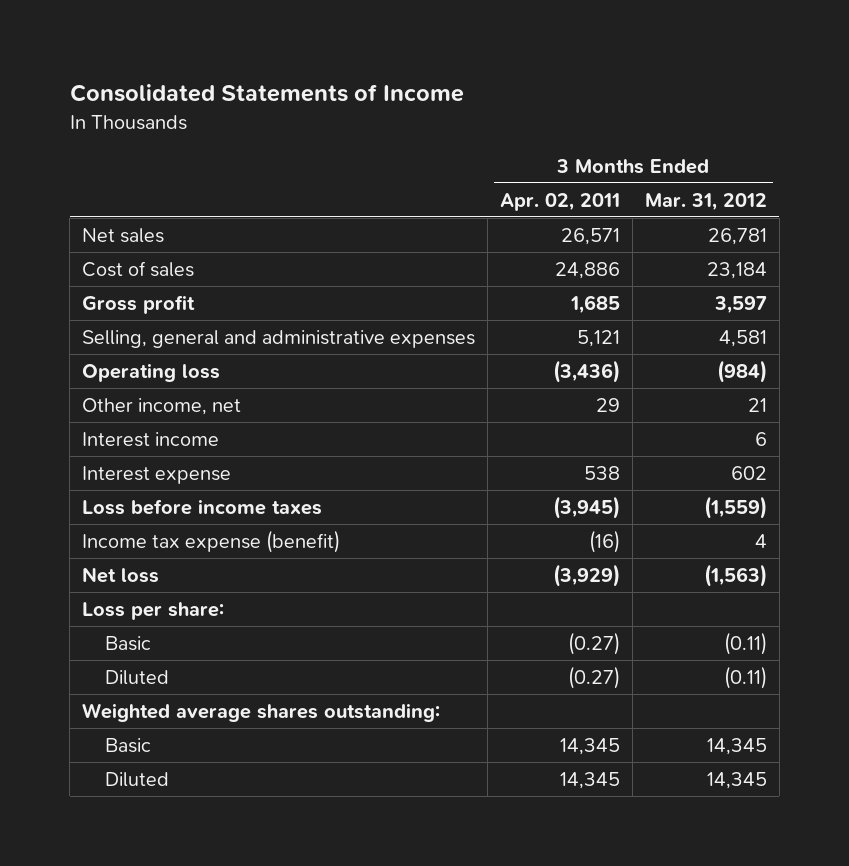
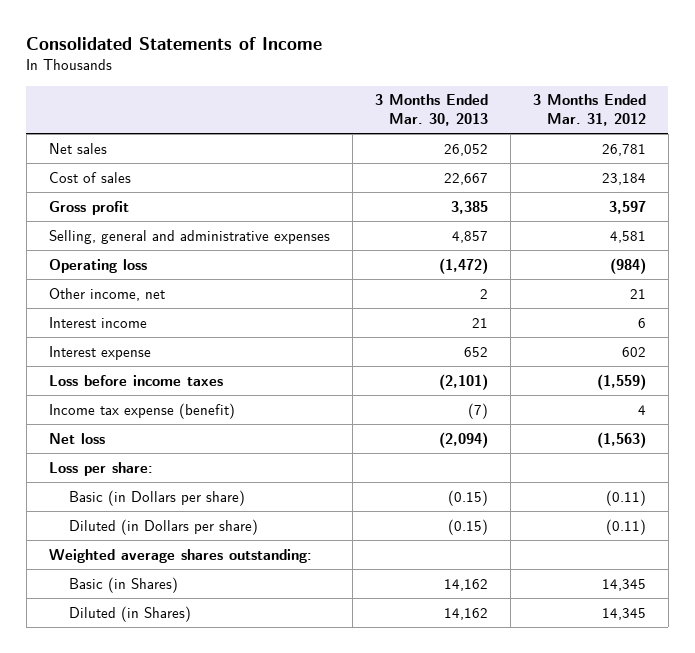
- | 3 Months Ended Apr. 02, 2011 | 3 Months Ended Mar. 31, 2012
+ | 3 Months Ended Mar. 30, 2013 | 3 Months Ended Mar. 31, 2012
- Basic | (0.27) | (0.11)
- Diluted | (0.27) | (0.11)
+ Basic (in Dollars per share) | (0.15) | (0.11)
+ Diluted (in Dollars per share) | (0.15) | (0.11)
- Basic | 14,345 | 14,345
- Diluted | 14,345 | 14,345
+ Basic (in Shares) | 14,162 | 14,345
+ Diluted (in Shares) | 14,162 | 14,345

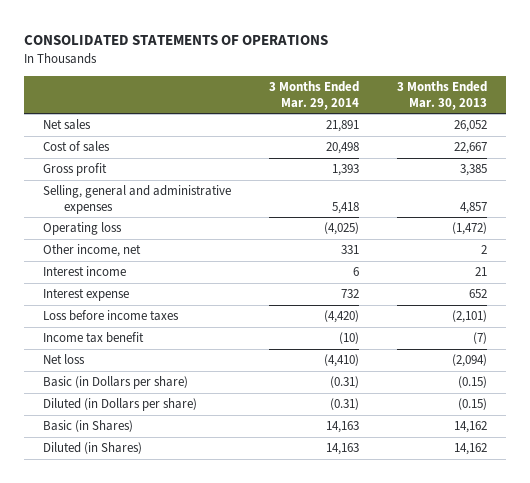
- Consolidated Statements of Income
+ CONSOLIDATED STATEMENTS OF OPERATIONS
- | 3 Months Ended Mar. 30, 2013 | 3 Months Ended Mar. 31, 2012
+ | 3 Months Ended Mar. 29, 2014 | 3 Months Ended Mar. 30, 2013
- Income tax expense (benefit) | (7) | 4
+ Income tax benefit | (10) | (7)
- Loss per share:
- Weighted average shares outstanding:

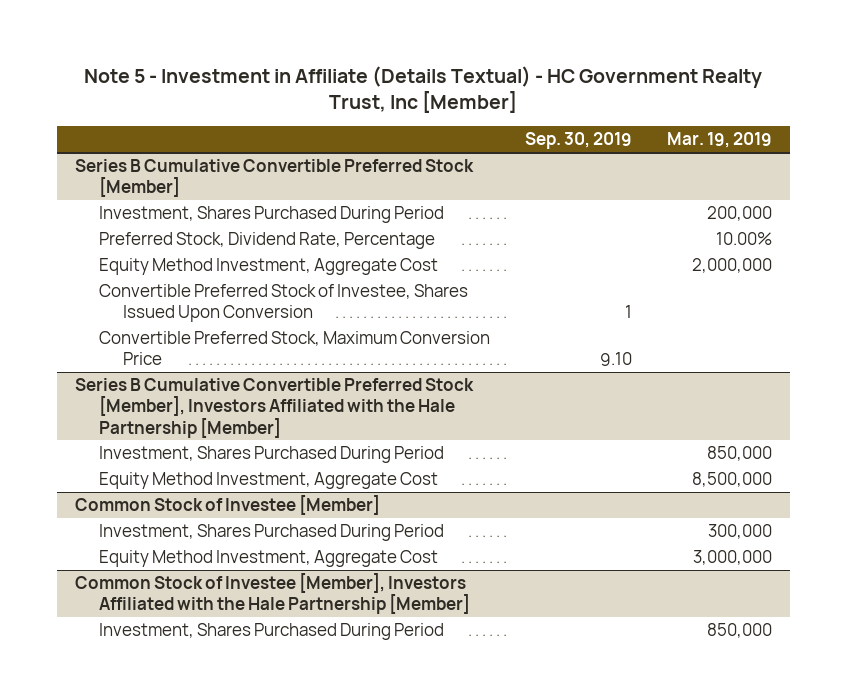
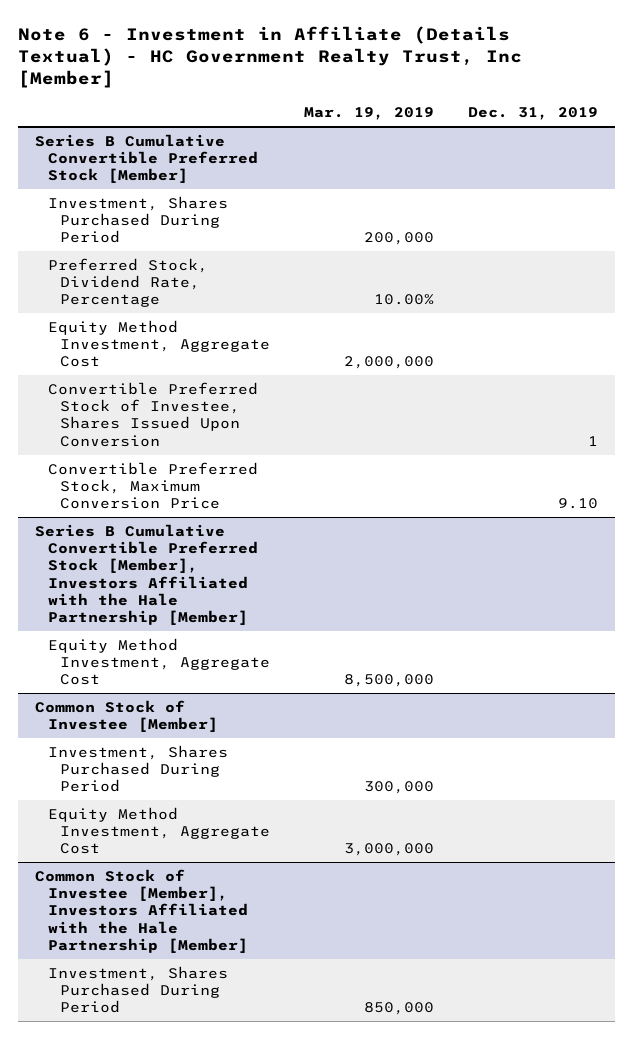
- Note 5 - Investment in Affiliate (Details Textual) - HC Government Realty Trust, Inc [Member]
+ Note 6 - Investment in Affiliate (Details Textual) - HC Government Realty Trust, Inc [Member]
- | Sep. 30, 2019 | Mar. 19, 2019
+ | Mar. 19, 2019 | Dec. 31, 2019
@ Series B Cumulative Convertible Preferred Stock [Member], Investors Affiliated with the Hale Partnership [Member]
- Investment, Shares Purchased During Period | | 850,000

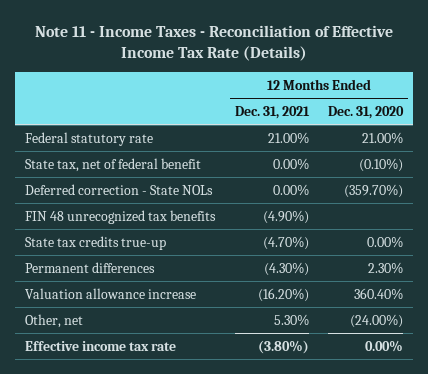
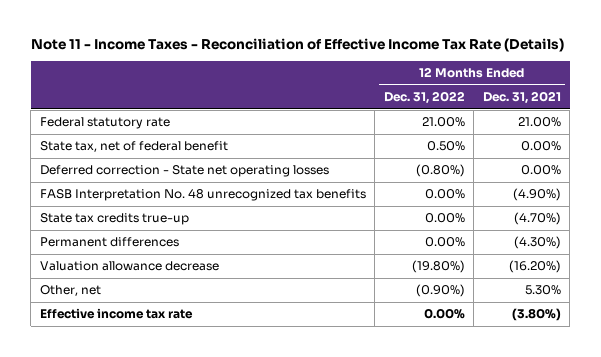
- | 12 Months Ended Dec. 31, 2021 | 12 Months Ended Dec. 31, 2020
+ | 12 Months Ended Dec. 31, 2022 | 12 Months Ended Dec. 31, 2021
- Deferred correction - State NOLs | 0.00% | (359.70%)
- FIN 48 unrecognized tax benefits | (4.90%) |
+ Deferred correction - State net operating losses | (0.80%) | 0.00%
+ FASB Interpretation No. 48 unrecognized tax benefits | 0.00% | (4.90%)
- Valuation allowance increase | (16.20%) | 360.40%
+ Valuation allowance decrease | (19.80%) | (16.20%)

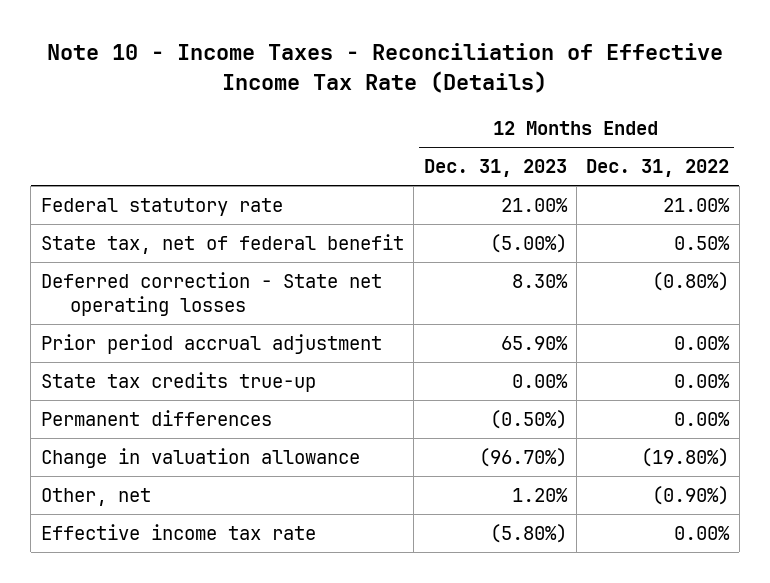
- Note 11 - Income Taxes - Reconciliation of Effective Income Tax Rate (Details)
+ Note 10 - Income Taxes - Reconciliation of Effective Income Tax Rate (Details)
- | 12 Months Ended Dec. 31, 2022 | 12 Months Ended Dec. 31, 2021
+ | 12 Months Ended Dec. 31, 2023 | 12 Months Ended Dec. 31, 2022
- FASB Interpretation No. 48 unrecognized tax benefits | 0.00% | (4.90%)
+ Prior period accrual adjustment | 65.90% | 0.00%
- Valuation allowance decrease | (19.80%) | (16.20%)
+ Change in valuation allowance | (96.70%) | (19.80%)

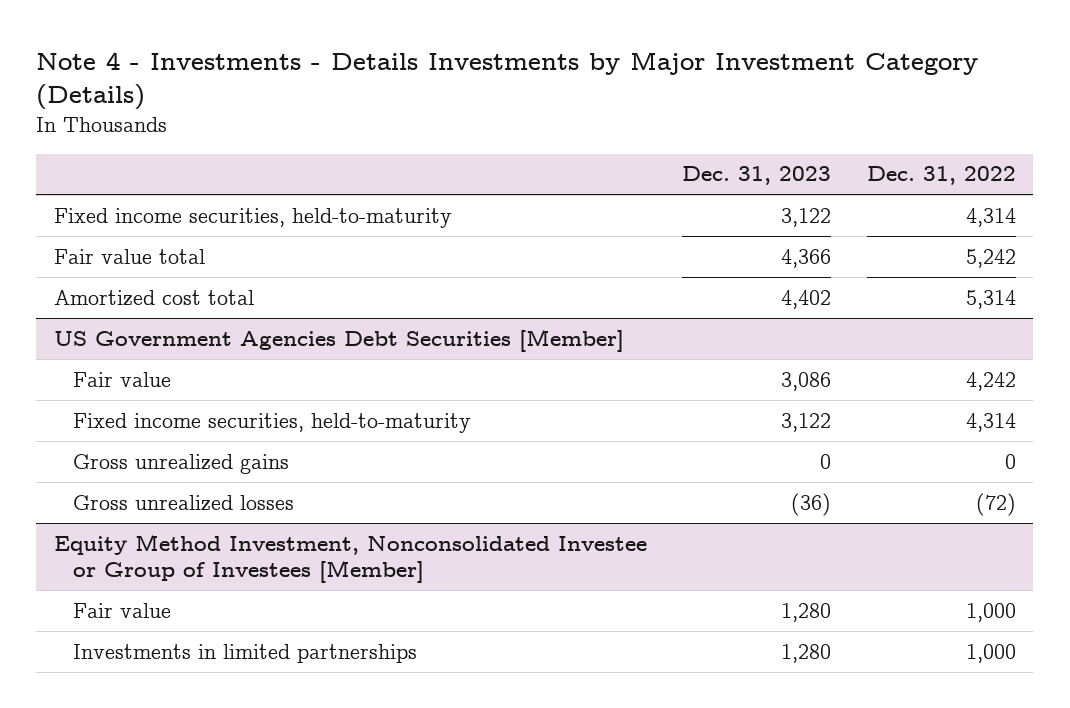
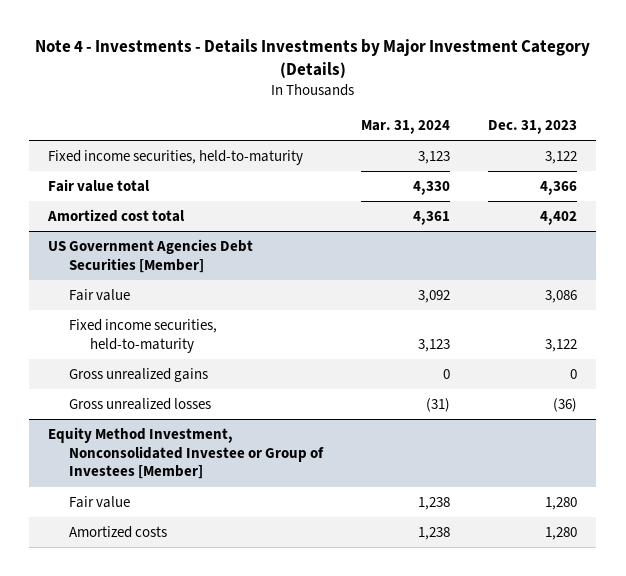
- | Dec. 31, 2023 | Dec. 31, 2022
+ | Mar. 31, 2024 | Dec. 31, 2023
@ Equity Method Investment, Nonconsolidated Investee or Group of Investees [Member]
- Investments in limited partnerships | 1,280 | 1,000
+ Amortized costs | 1,238 | 1,280

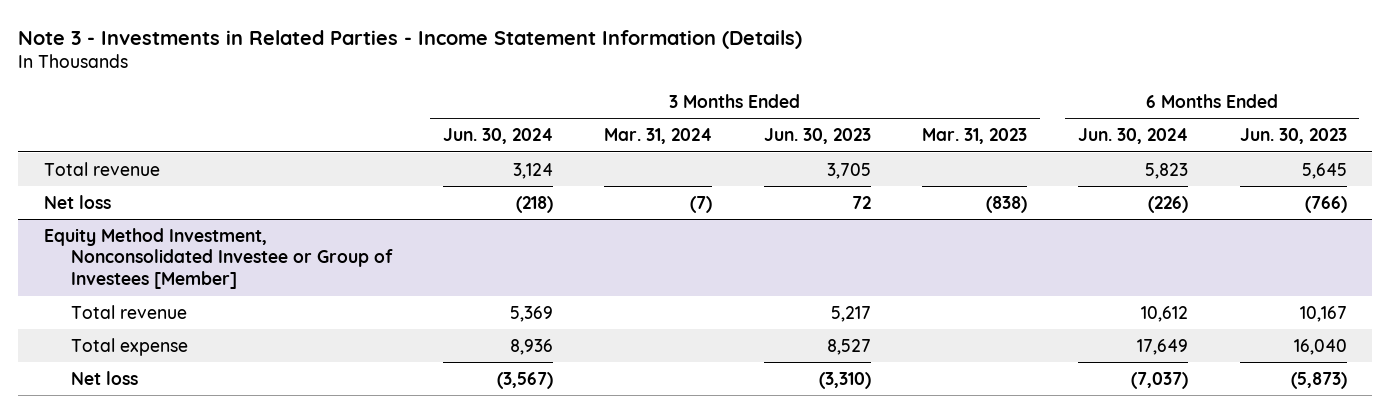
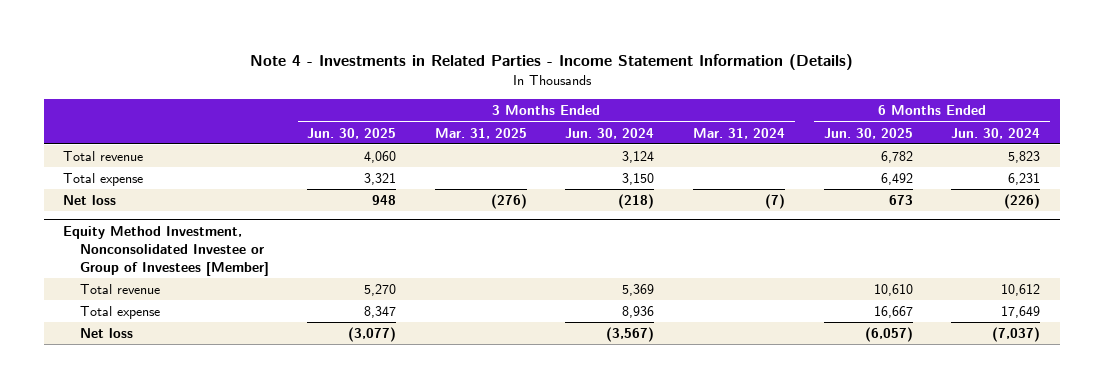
- Note 3 - Investments in Related Parties - Income Statement Information (Details)
+ Note 4 - Investments in Related Parties - Income Statement Information (Details)
- | 3 Months Ended Jun. 30, 2024 | 3 Months Ended Mar. 31, 2024 | 3 Months Ended Jun. 30, 2023 | 3 Months Ended Mar. 31, 2023 | 6 Months Ended Jun. 30, 2024 | 6 Months Ended Jun. 30, 2023
+ | 3 Months Ended Jun. 30, 2025 | 3 Months Ended Mar. 31, 2025 | 3 Months Ended Jun. 30, 2024 | 3 Months Ended Mar. 31, 2024 | 6 Months Ended Jun. 30, 2025 | 6 Months Ended Jun. 30, 2024
+ Total expense | 3,321 | | 3,150 | | 6,492 | 6,231

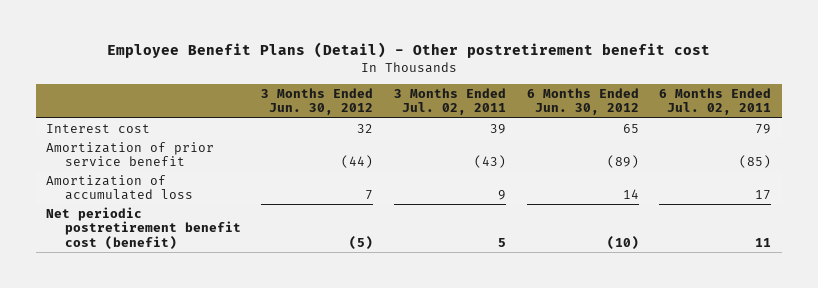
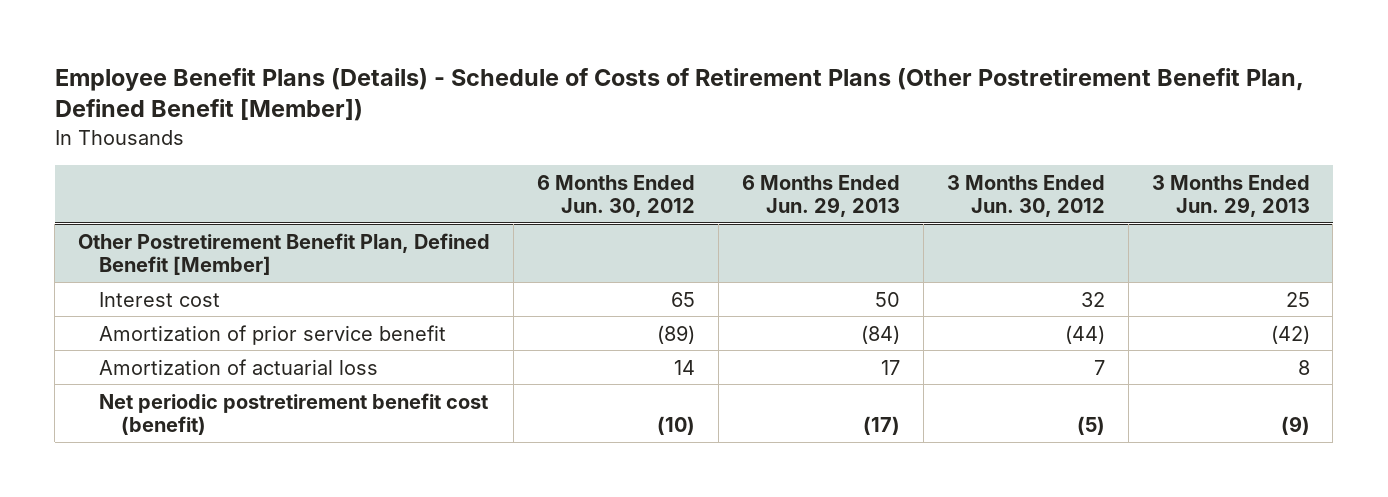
- Employee Benefit Plans (Detail) - Other postretirement benefit cost
+ Employee Benefit Plans (Details) - Schedule of Costs of Retirement Plans (Other Postretirement Benefit Plan, Defined Benefit [Member])
- | 3 Months Ended Jun. 30, 2012 | 3 Months Ended Jul. 02, 2011 | 6 Months Ended Jun. 30, 2012 | 6 Months Ended Jul. 02, 2011
+ | 6 Months Ended Jun. 30, 2012 | 6 Months Ended Jun. 29, 2013 | 3 Months Ended Jun. 30, 2012 | 3 Months Ended Jun. 29, 2013
+ Other Postretirement Benefit Plan, Defined Benefit [Member]
- Amortization of accumulated loss | 7 | 9 | 14 | 17
+ Amortization of actuarial loss | 14 | 17 | 7 | 8

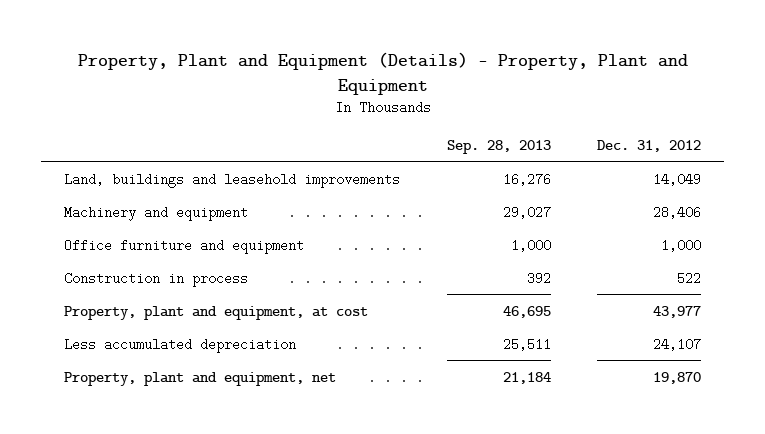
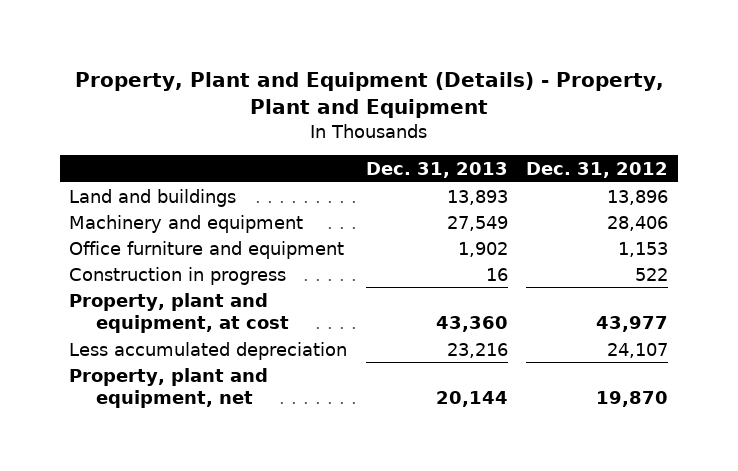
- | Sep. 28, 2013 | Dec. 31, 2012
+ | Dec. 31, 2013 | Dec. 31, 2012
- Land, buildings and leasehold improvements | 16,276 | 14,049
+ Land and buildings | 13,893 | 13,896
- Office furniture and equipment | 1,000 | 1,000
- Construction in process | 392 | 522
+ Office furniture and equipment | 1,902 | 1,153
+ Construction in progress | 16 | 522

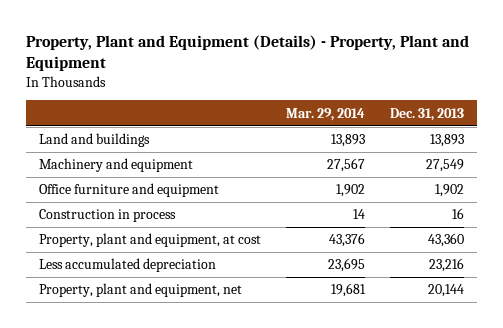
- | Dec. 31, 2013 | Dec. 31, 2012
+ | Mar. 29, 2014 | Dec. 31, 2013
- Construction in progress | 16 | 522
+ Construction in process | 14 | 16

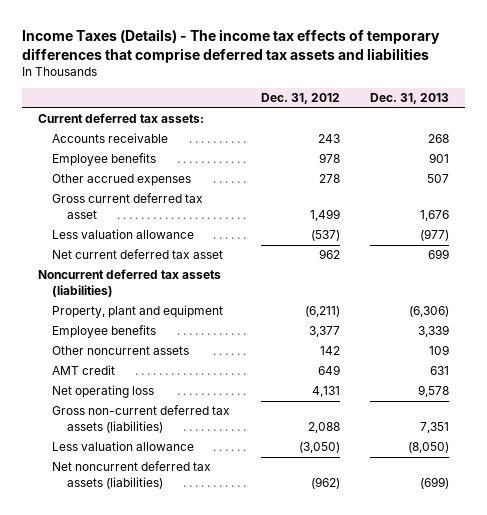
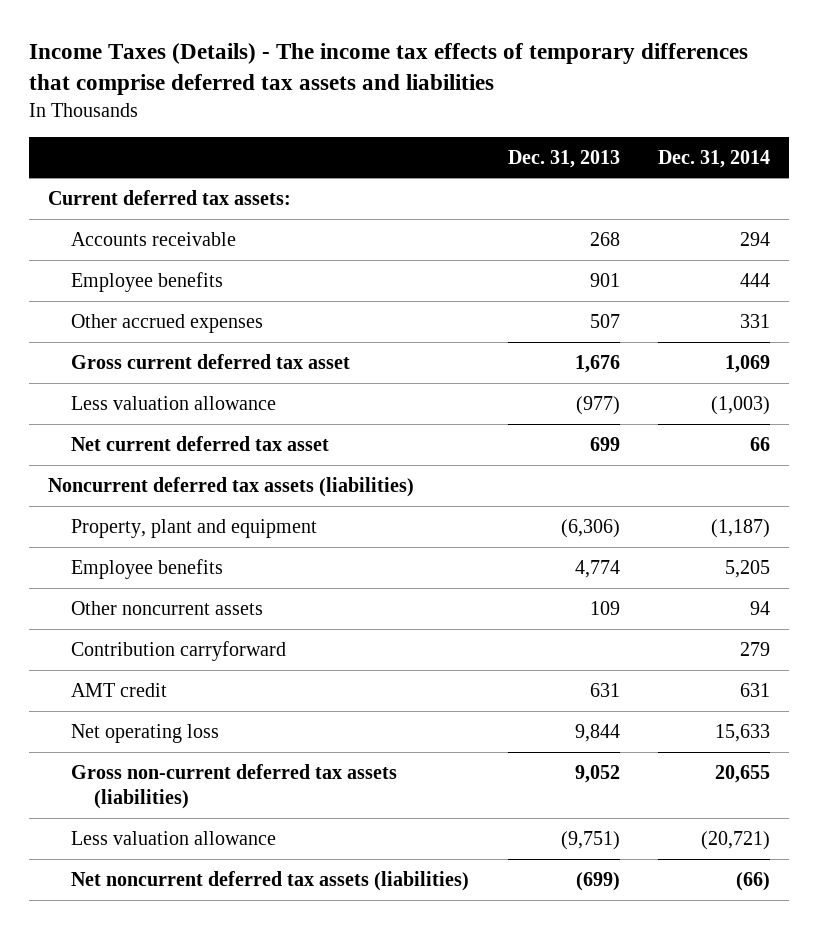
- | Dec. 31, 2012 | Dec. 31, 2013
+ | Dec. 31, 2013 | Dec. 31, 2014
- Employee benefits | 3,377 | 3,339
+ Employee benefits | 4,774 | 5,205
+ Contribution carryforward | | 279
- Net operating loss | 4,131 | 9,578
- Gross non-current deferred tax assets (liabilities) | 2,088 | 7,351
- Less valuation allowance | (3,050) | (8,050)
+ Net operating loss | 9,844 | 15,633
+ Gross non-current deferred tax assets (liabilities) | 9,052 | 20,655
+ Less valuation allowance | (9,751) | (20,721)

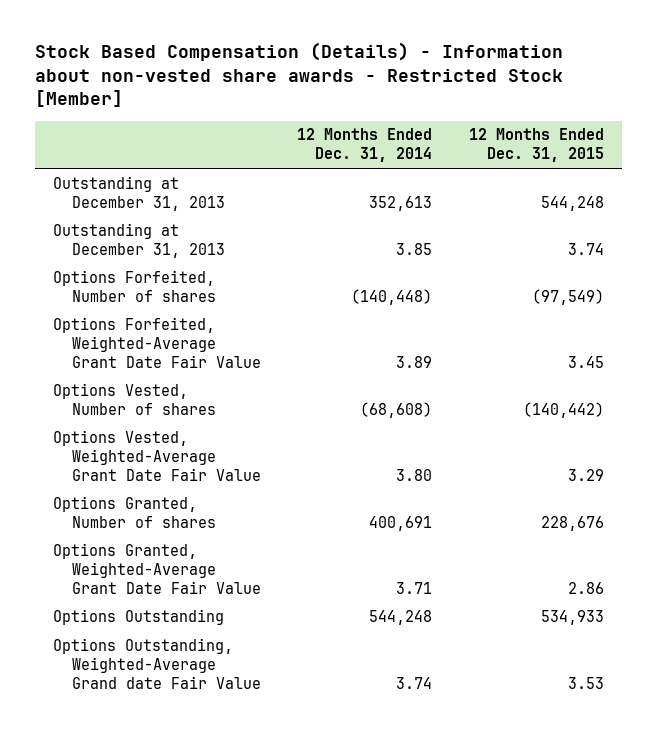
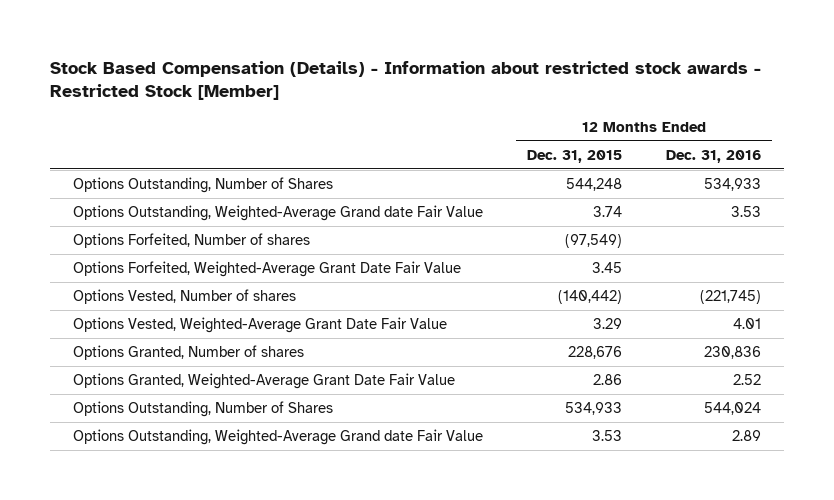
- Stock Based Compensation (Details) - Information about non-vested share awards - Restricted Stock [Member]
+ Stock Based Compensation (Details) - Information about restricted stock awards - Restricted Stock [Member]
- | 12 Months Ended Dec. 31, 2014 | 12 Months Ended Dec. 31, 2015
+ | 12 Months Ended Dec. 31, 2015 | 12 Months Ended Dec. 31, 2016
- Outstanding at December 31, 2013 | 352,613 | 544,248
- Outstanding at December 31, 2013 | 3.85 | 3.74
+ Options Outstanding, Number of Shares | 544,248 | 534,933
+ Options Outstanding, Weighted-Average Grand date Fair Value | 3.74 | 3.53
- Options Outstanding | 544,248 | 534,933
+ Options Outstanding, Number of Shares | 534,933 | 544,024

